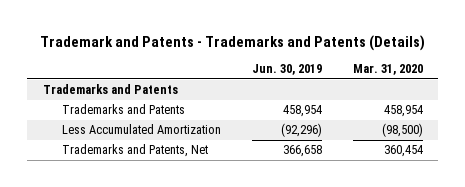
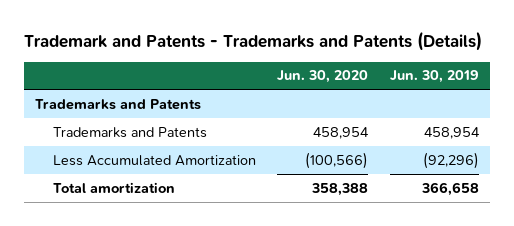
- | Jun. 30, 2019 | Mar. 31, 2020
+ | Jun. 30, 2020 | Jun. 30, 2019
- Trademarks and Patents, Net | 366,658 | 360,454
+ Total amortization | 358,388 | 366,658

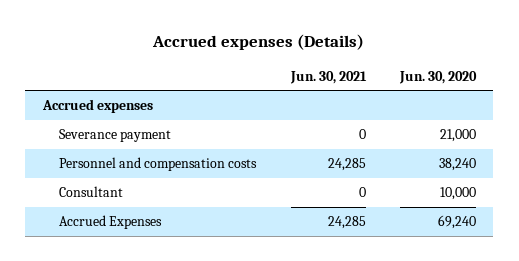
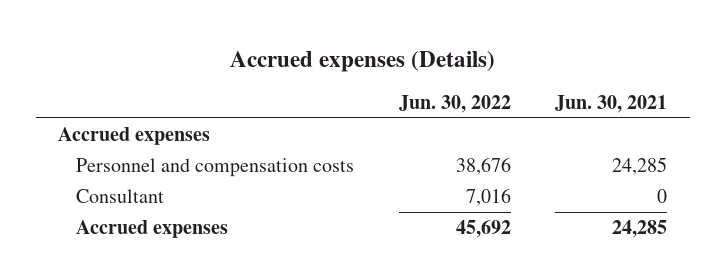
- | Jun. 30, 2021 | Jun. 30, 2020
+ | Jun. 30, 2022 | Jun. 30, 2021
- Severance payment | 0 | 21,000
- Accrued Expenses | 24,285 | 69,240
+ Accrued expenses | 45,692 | 24,285

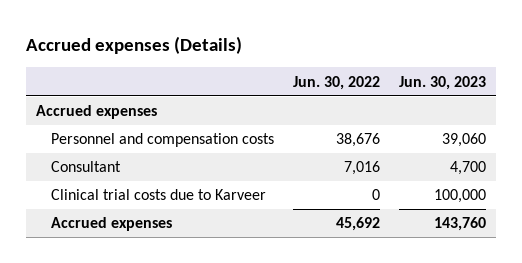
- | Jun. 30, 2022 | Jun. 30, 2021
+ | Jun. 30, 2022 | Jun. 30, 2023
+ Clinical trial costs due to Karveer | 0 | 100,000

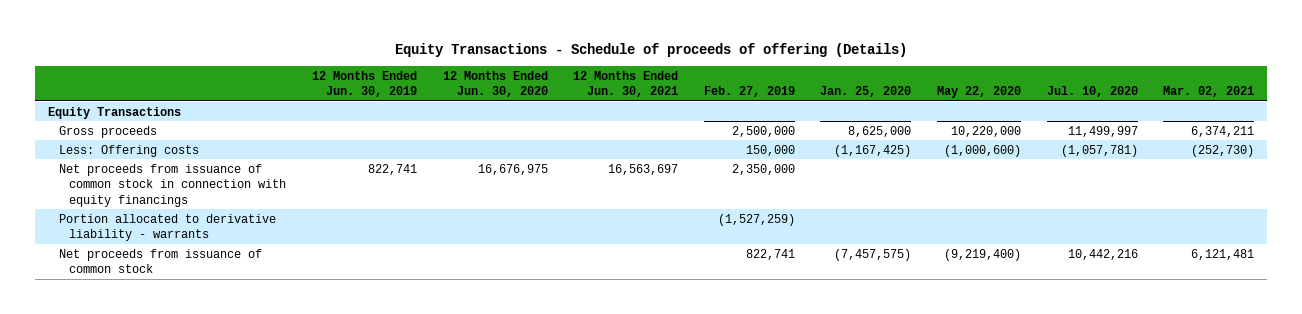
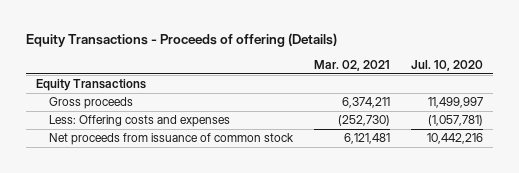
- Equity Transactions - Schedule of proceeds of offering (Details)
+ Equity Transactions - Proceeds of offering (Details)
- | 12 Months Ended Jun. 30, 2019 | 12 Months Ended Jun. 30, 2020 | 12 Months Ended Jun. 30, 2021 | Feb. 27, 2019 | Jan. 25, 2020 | May 22, 2020 | Jul. 10, 2020 | Mar. 02, 2021
+ | Mar. 02, 2021 | Jul. 10, 2020
- Less: Offering costs | | | | 150,000 | (1,167,425) | (1,000,600) | (1,057,781) | (252,730)
- Net proceeds from issuance of common stock in connection with equity financings | 822,741 | 16,676,975 | 16,563,697 | 2,350,000 | | | |
- Portion allocated to derivative liability - warrants | | | | (1,527,259) | | | |
+ Less: Offering costs and expenses | (252,730) | (1,057,781)

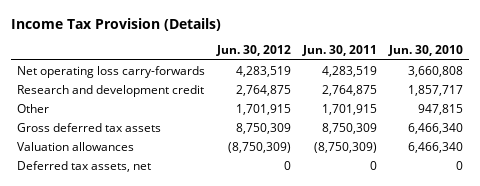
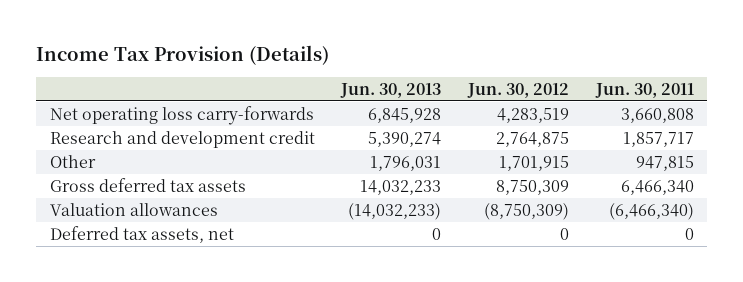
- | Jun. 30, 2012 | Jun. 30, 2011 | Jun. 30, 2010
+ | Jun. 30, 2013 | Jun. 30, 2012 | Jun. 30, 2011
- Net operating loss carry-forwards | 4,283,519 | 4,283,519 | 3,660,808
- Research and development credit | 2,764,875 | 2,764,875 | 1,857,717
- Other | 1,701,915 | 1,701,915 | 947,815
- Gross deferred tax assets | 8,750,309 | 8,750,309 | 6,466,340
- Valuation allowances | (8,750,309) | (8,750,309) | 6,466,340
+ Net operating loss carry-forwards | 6,845,928 | 4,283,519 | 3,660,808
+ Research and development credit | 5,390,274 | 2,764,875 | 1,857,717
+ Other | 1,796,031 | 1,701,915 | 947,815
+ Gross deferred tax assets | 14,032,233 | 8,750,309 | 6,466,340
+ Valuation allowances | (14,032,233) | (8,750,309) | (6,466,340)

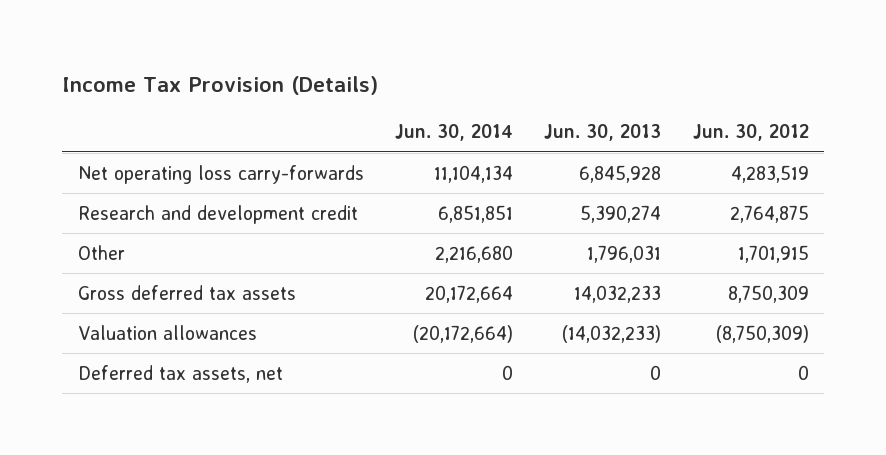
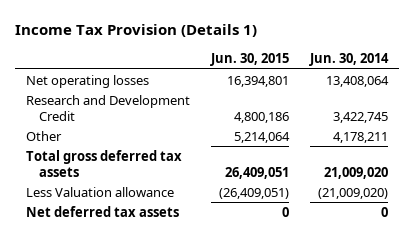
- Income Tax Provision (Details)
+ Income Tax Provision (Details 1)
- | Jun. 30, 2014 | Jun. 30, 2013 | Jun. 30, 2012
+ | Jun. 30, 2015 | Jun. 30, 2014
- Net operating loss carry-forwards | 11,104,134 | 6,845,928 | 4,283,519
- Research and development credit | 6,851,851 | 5,390,274 | 2,764,875
- Other | 2,216,680 | 1,796,031 | 1,701,915
- Gross deferred tax assets | 20,172,664 | 14,032,233 | 8,750,309
- Valuation allowances | (20,172,664) | (14,032,233) | (8,750,309)
- Deferred tax assets, net | 0 | 0 | 0
+ Net operating losses | 16,394,801 | 13,408,064
+ Research and Development Credit | 4,800,186 | 3,422,745
+ Other | 5,214,064 | 4,178,211
+ Total gross deferred tax assets | 26,409,051 | 21,009,020
+ Less Valuation allowance | (26,409,051) | (21,009,020)
+ Net deferred tax assets | 0 | 0

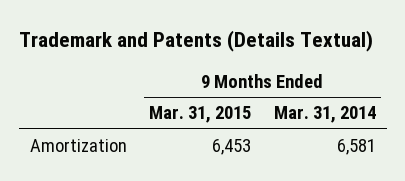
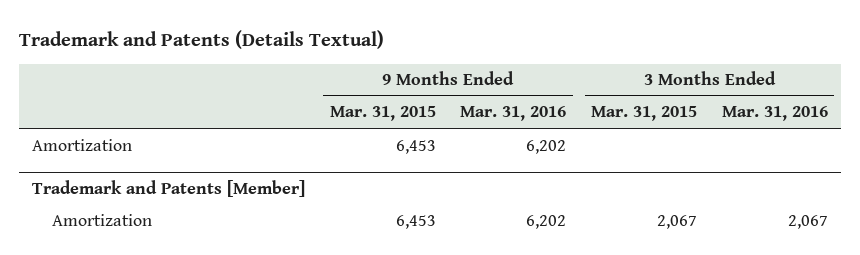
- | 9 Months Ended Mar. 31, 2015 | 9 Months Ended Mar. 31, 2014
+ | 9 Months Ended Mar. 31, 2015 | 9 Months Ended Mar. 31, 2016 | 3 Months Ended Mar. 31, 2015 | 3 Months Ended Mar. 31, 2016
+ Trademark and Patents [Member]
+ Amortization | 6,453 | 6,202 | 2,067 | 2,067

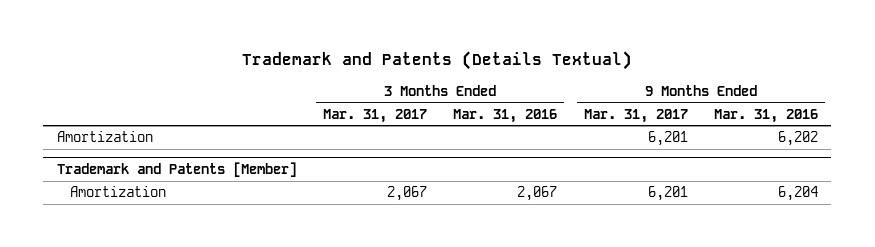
- | 9 Months Ended Mar. 31, 2015 | 9 Months Ended Mar. 31, 2016 | 3 Months Ended Mar. 31, 2015 | 3 Months Ended Mar. 31, 2016
+ | 3 Months Ended Mar. 31, 2017 | 3 Months Ended Mar. 31, 2016 | 9 Months Ended Mar. 31, 2017 | 9 Months Ended Mar. 31, 2016
@ Trademark and Patents [Member]
- Amortization | 6,453 | 6,202 | 2,067 | 2,067
+ Amortization | 2,067 | 2,067 | 6,201 | 6,204

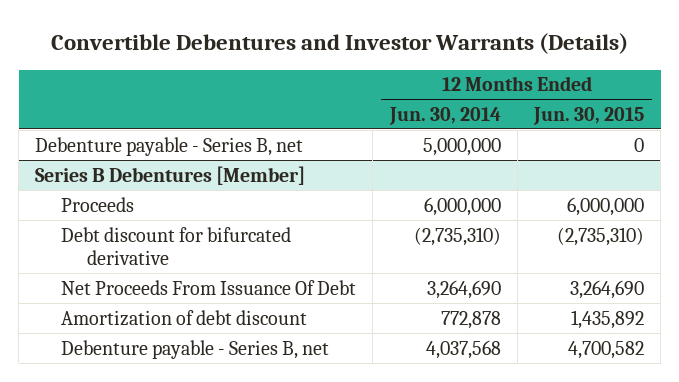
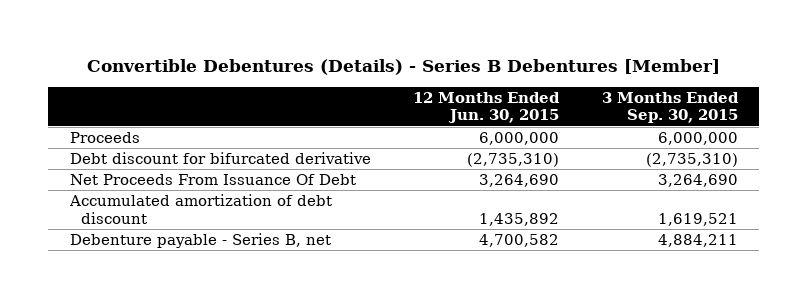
- Convertible Debentures and Investor Warrants (Details)
+ Convertible Debentures (Details) - Series B Debentures [Member]
- | 12 Months Ended Jun. 30, 2014 | 12 Months Ended Jun. 30, 2015
+ | 12 Months Ended Jun. 30, 2015 | 3 Months Ended Sep. 30, 2015
- Debenture payable - Series B, net | 5,000,000 | 0
- Series B Debentures [Member]
- Amortization of debt discount | 772,878 | 1,435,892
+ Accumulated amortization of debt discount | 1,435,892 | 1,619,521

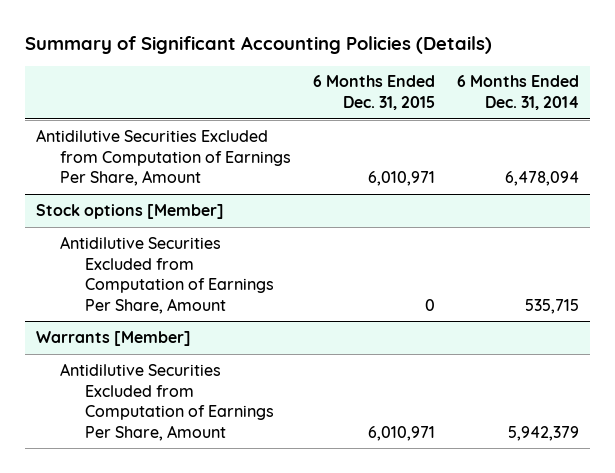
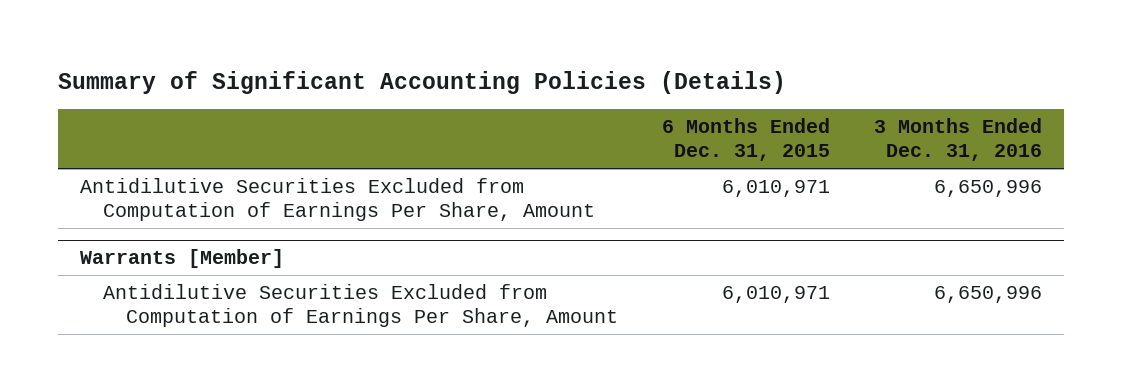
- | 6 Months Ended Dec. 31, 2015 | 6 Months Ended Dec. 31, 2014
+ | 6 Months Ended Dec. 31, 2015 | 3 Months Ended Dec. 31, 2016
- Stock options [Member]
- Antidilutive Securities Excluded from Computation of Earnings Per Share, Amount | 0 | 535,715

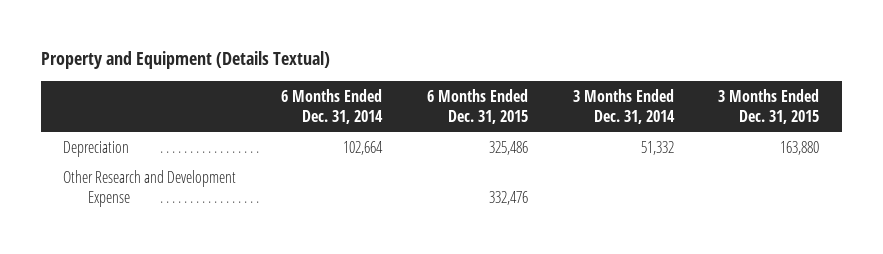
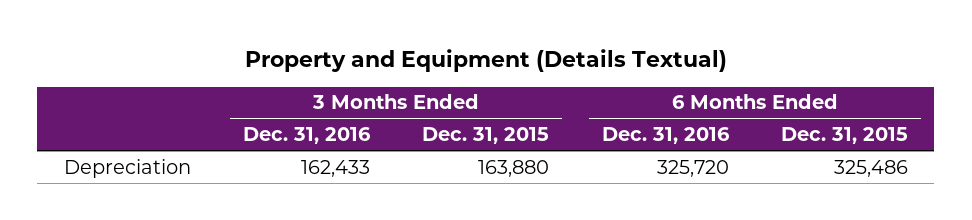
- | 6 Months Ended Dec. 31, 2014 | 6 Months Ended Dec. 31, 2015 | 3 Months Ended Dec. 31, 2014 | 3 Months Ended Dec. 31, 2015
+ | 3 Months Ended Dec. 31, 2016 | 3 Months Ended Dec. 31, 2015 | 6 Months Ended Dec. 31, 2016 | 6 Months Ended Dec. 31, 2015
- Other Research and Development Expense | | 332,476 | |

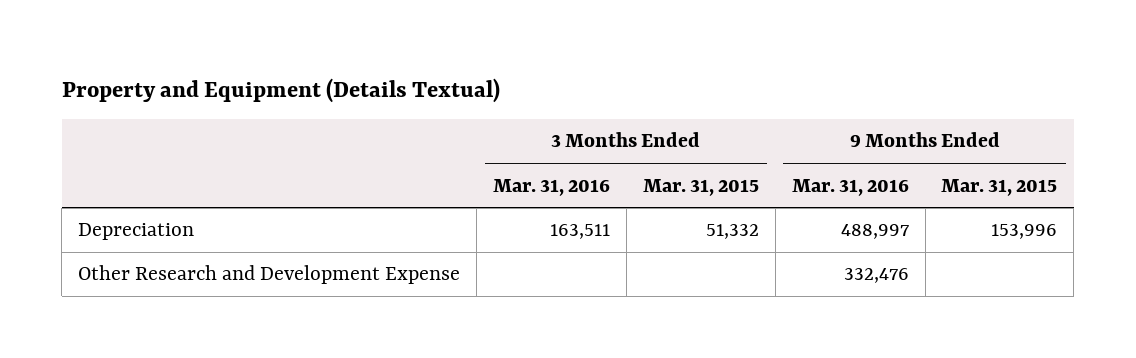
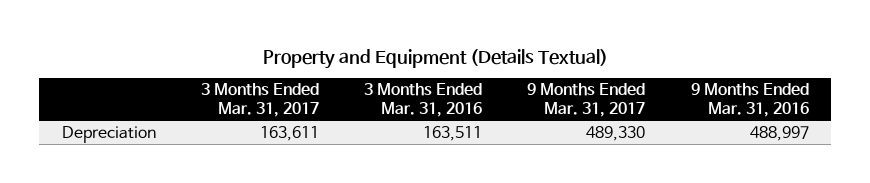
- | 3 Months Ended Mar. 31, 2016 | 3 Months Ended Mar. 31, 2015 | 9 Months Ended Mar. 31, 2016 | 9 Months Ended Mar. 31, 2015
+ | 3 Months Ended Mar. 31, 2017 | 3 Months Ended Mar. 31, 2016 | 9 Months Ended Mar. 31, 2017 | 9 Months Ended Mar. 31, 2016
- Other Research and Development Expense | | | 332,476 |

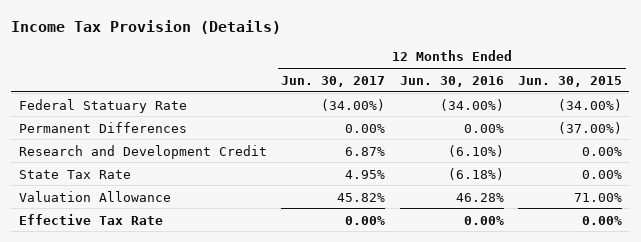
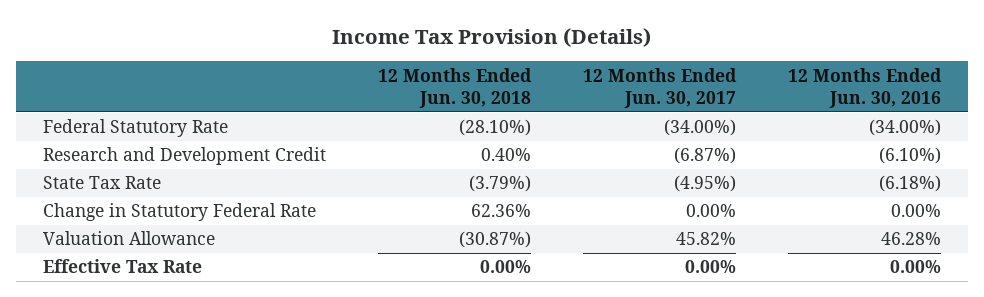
- | 12 Months Ended Jun. 30, 2017 | 12 Months Ended Jun. 30, 2016 | 12 Months Ended Jun. 30, 2015
+ | 12 Months Ended Jun. 30, 2018 | 12 Months Ended Jun. 30, 2017 | 12 Months Ended Jun. 30, 2016
- Federal Statuary Rate | (34.00%) | (34.00%) | (34.00%)
- Permanent Differences | 0.00% | 0.00% | (37.00%)
- Research and Development Credit | 6.87% | (6.10%) | 0.00%
- State Tax Rate | 4.95% | (6.18%) | 0.00%
+ Federal Statutory Rate | (28.10%) | (34.00%) | (34.00%)
+ Research and Development Credit | 0.40% | (6.87%) | (6.10%)
+ State Tax Rate | (3.79%) | (4.95%) | (6.18%)
+ Change in Statutory Federal Rate | 62.36% | 0.00% | 0.00%

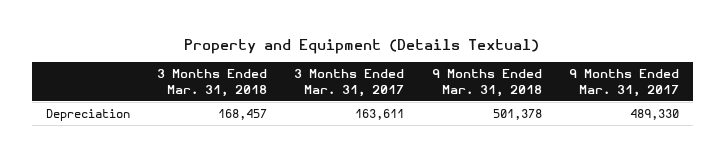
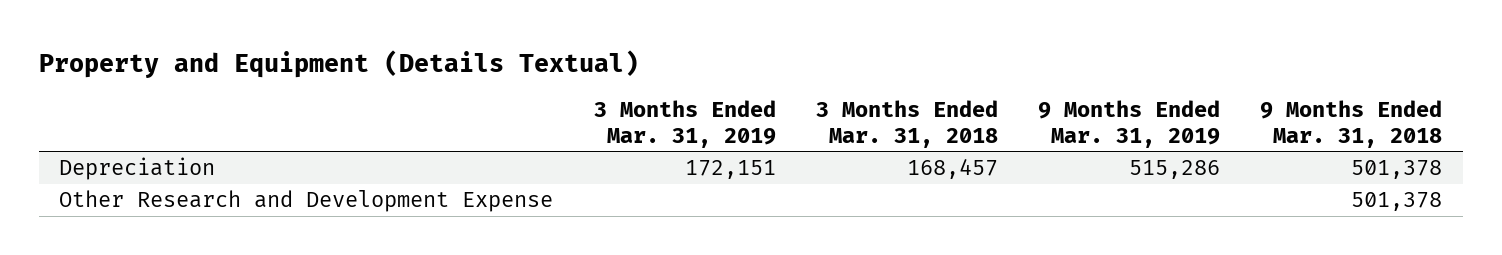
- | 3 Months Ended Mar. 31, 2018 | 3 Months Ended Mar. 31, 2017 | 9 Months Ended Mar. 31, 2018 | 9 Months Ended Mar. 31, 2017
+ | 3 Months Ended Mar. 31, 2019 | 3 Months Ended Mar. 31, 2018 | 9 Months Ended Mar. 31, 2019 | 9 Months Ended Mar. 31, 2018
+ Other Research and Development Expense | | | | 501,378

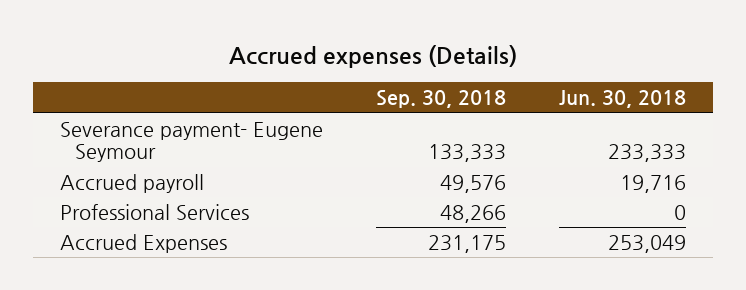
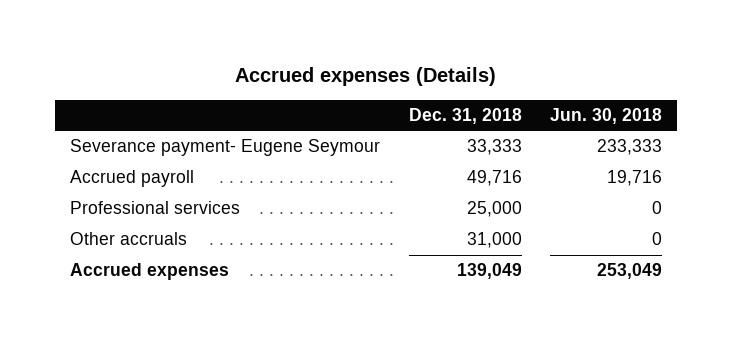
- | Sep. 30, 2018 | Jun. 30, 2018
+ | Dec. 31, 2018 | Jun. 30, 2018
- Professional Services | 48,266 | 0
- Accrued Expenses | 231,175 | 253,049
+ Professional services | 25,000 | 0
+ Other accruals | 31,000 | 0
+ Accrued expenses | 139,049 | 253,049

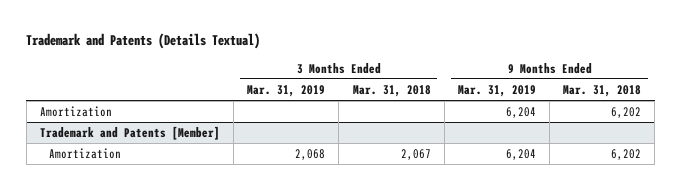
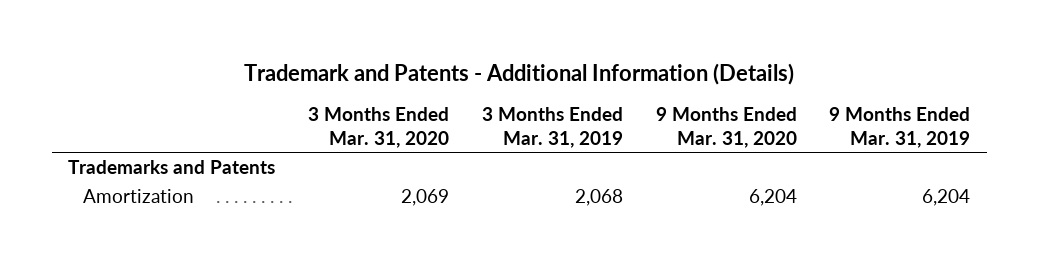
- Trademark and Patents (Details Textual)
+ Trademark and Patents - Additional Information (Details)
- | 3 Months Ended Mar. 31, 2019 | 3 Months Ended Mar. 31, 2018 | 9 Months Ended Mar. 31, 2019 | 9 Months Ended Mar. 31, 2018
+ | 3 Months Ended Mar. 31, 2020 | 3 Months Ended Mar. 31, 2019 | 9 Months Ended Mar. 31, 2020 | 9 Months Ended Mar. 31, 2019
- Amortization | | | 6,204 | 6,202
- Trademark and Patents [Member]
+ Trademarks and Patents

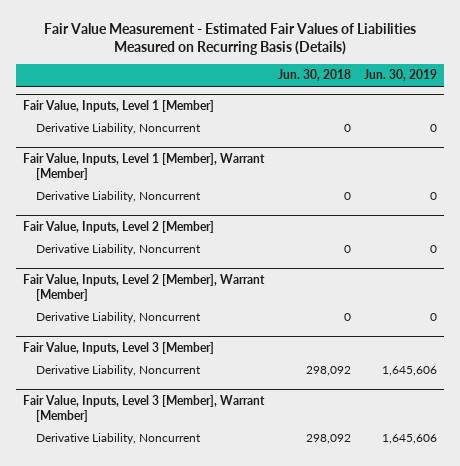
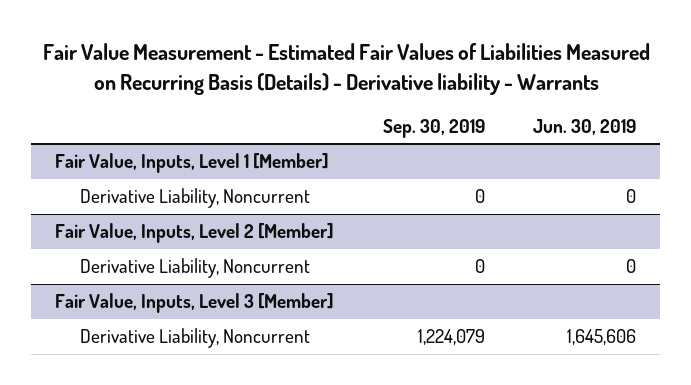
- Fair Value Measurement - Estimated Fair Values of Liabilities Measured on Recurring Basis (Details)
+ Fair Value Measurement - Estimated Fair Values of Liabilities Measured on Recurring Basis (Details) - Derivative liability - Warrants
- | Jun. 30, 2018 | Jun. 30, 2019
+ | Sep. 30, 2019 | Jun. 30, 2019
- Fair Value, Inputs, Level 1 [Member], Warrant [Member]
- Derivative Liability, Noncurrent | 0 | 0
- Fair Value, Inputs, Level 2 [Member], Warrant [Member]
- Derivative Liability, Noncurrent | 0 | 0
- Fair Value, Inputs, Level 3 [Member], Warrant [Member]
- Derivative Liability, Noncurrent | 298,092 | 1,645,606

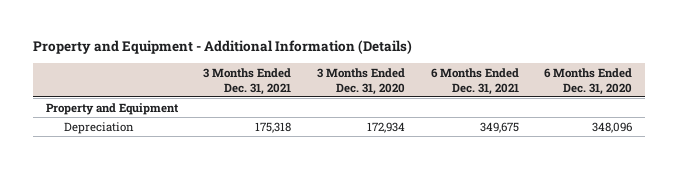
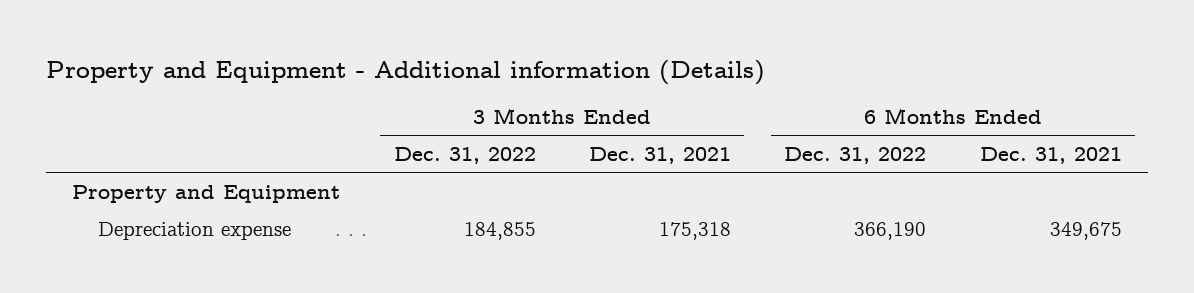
- Property and Equipment - Additional Information (Details)
+ Property and Equipment - Additional information (Details)
- | 3 Months Ended Dec. 31, 2021 | 3 Months Ended Dec. 31, 2020 | 6 Months Ended Dec. 31, 2021 | 6 Months Ended Dec. 31, 2020
+ | 3 Months Ended Dec. 31, 2022 | 3 Months Ended Dec. 31, 2021 | 6 Months Ended Dec. 31, 2022 | 6 Months Ended Dec. 31, 2021
- Depreciation | 175,318 | 172,934 | 349,675 | 348,096
+ Depreciation expense | 184,855 | 175,318 | 366,190 | 349,675

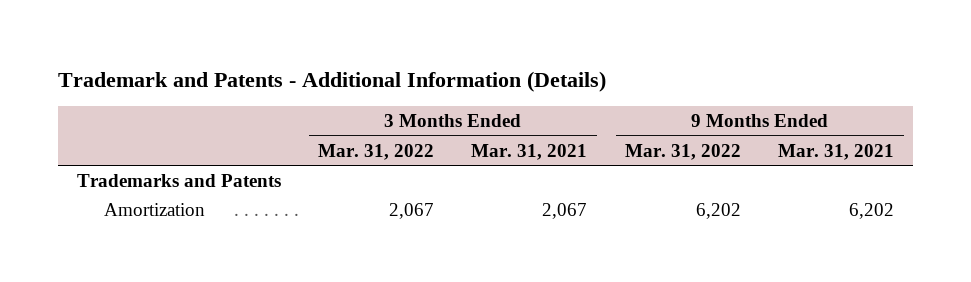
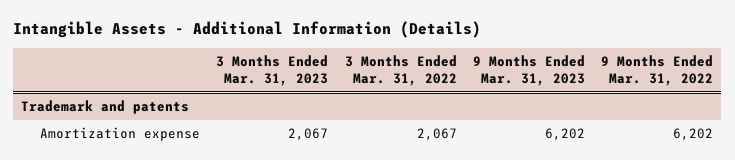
- Trademark and Patents - Additional Information (Details)
+ Intangible Assets - Additional Information (Details)
- | 3 Months Ended Mar. 31, 2022 | 3 Months Ended Mar. 31, 2021 | 9 Months Ended Mar. 31, 2022 | 9 Months Ended Mar. 31, 2021
+ | 3 Months Ended Mar. 31, 2023 | 3 Months Ended Mar. 31, 2022 | 9 Months Ended Mar. 31, 2023 | 9 Months Ended Mar. 31, 2022
- Trademarks and Patents
- Amortization | 2,067 | 2,067 | 6,202 | 6,202
+ Trademark and patents
+ Amortization expense | 2,067 | 2,067 | 6,202 | 6,202

